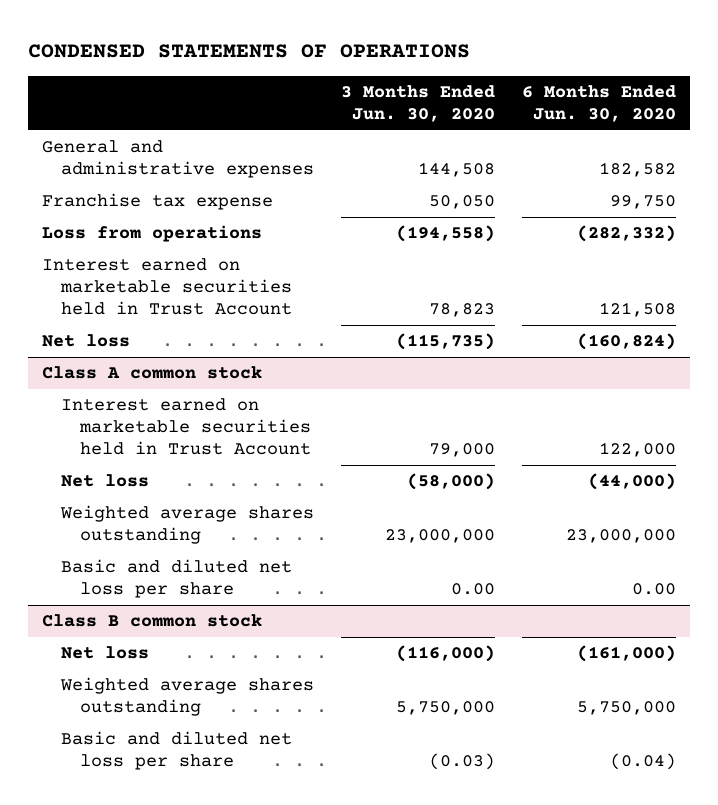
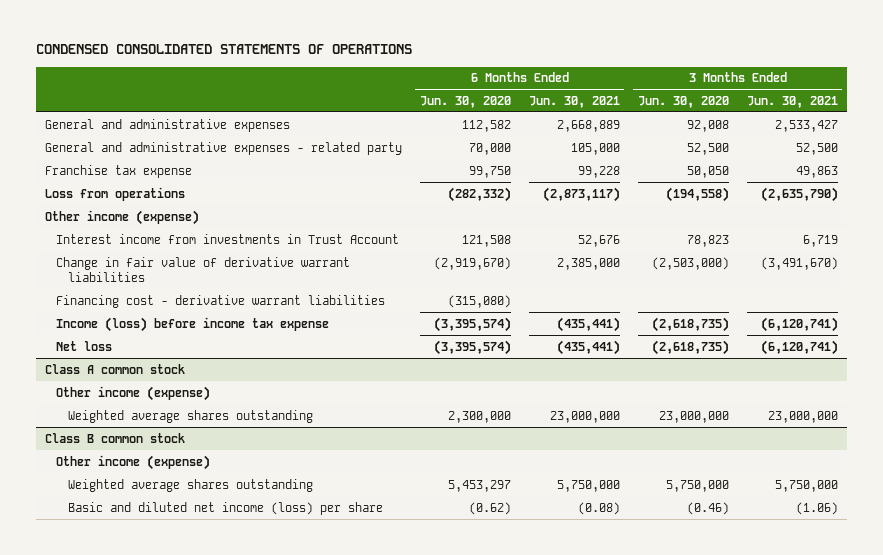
- CONDENSED STATEMENTS OF OPERATIONS
+ CONDENSED CONSOLIDATED STATEMENTS OF OPERATIONS
- | 3 Months Ended Jun. 30, 2020 | 6 Months Ended Jun. 30, 2020
+ | 6 Months Ended Jun. 30, 2020 | 6 Months Ended Jun. 30, 2021 | 3 Months Ended Jun. 30, 2020 | 3 Months Ended Jun. 30, 2021
- General and administrative expenses | 144,508 | 182,582
+ General and administrative expenses | 112,582 | 2,668,889 | 92,008 | 2,533,427
+ General and administrative expenses - related party | 70,000 | 105,000 | 52,500 | 52,500
- Interest earned on marketable securities held in Trust Account | 78,823 | 121,508
- Net loss | (115,735) | (160,824)
+ Other income (expense)
+ Interest income from investments in Trust Account | 121,508 | 52,676 | 78,823 | 6,719
+ Change in fair value of derivative warrant liabilities | (2,919,670) | 2,385,000 | (2,503,000) | (3,491,670)
+ Financing cost - derivative warrant liabilities | (315,080) | | |
+ Income (loss) before income tax expense | (3,395,574) | (435,441) | (2,618,735) | (6,120,741)
+ Net loss | (3,395,574) | (435,441) | (2,618,735) | (6,120,741)
@ Class A common stock
- Interest earned on marketable securities held in Trust Account | 79,000 | 122,000
- Net loss | (58,000) | (44,000)
- Weighted average shares outstanding | 23,000,000 | 23,000,000
- Basic and diluted net loss per share | 0.00 | 0.00
+ Other income (expense)
+ Weighted average shares outstanding | 2,300,000 | 23,000,000 | 23,000,000 | 23,000,000
@ Class B common stock
- Net loss | (116,000) | (161,000)
- Weighted average shares outstanding | 5,750,000 | 5,750,000
- Basic and diluted net loss per share | (0.03) | (0.04)
+ Other income (expense)
+ Weighted average shares outstanding | 5,453,297 | 5,750,000 | 5,750,000 | 5,750,000
+ Basic and diluted net income (loss) per share | (0.62) | (0.08) | (0.46) | (1.06)

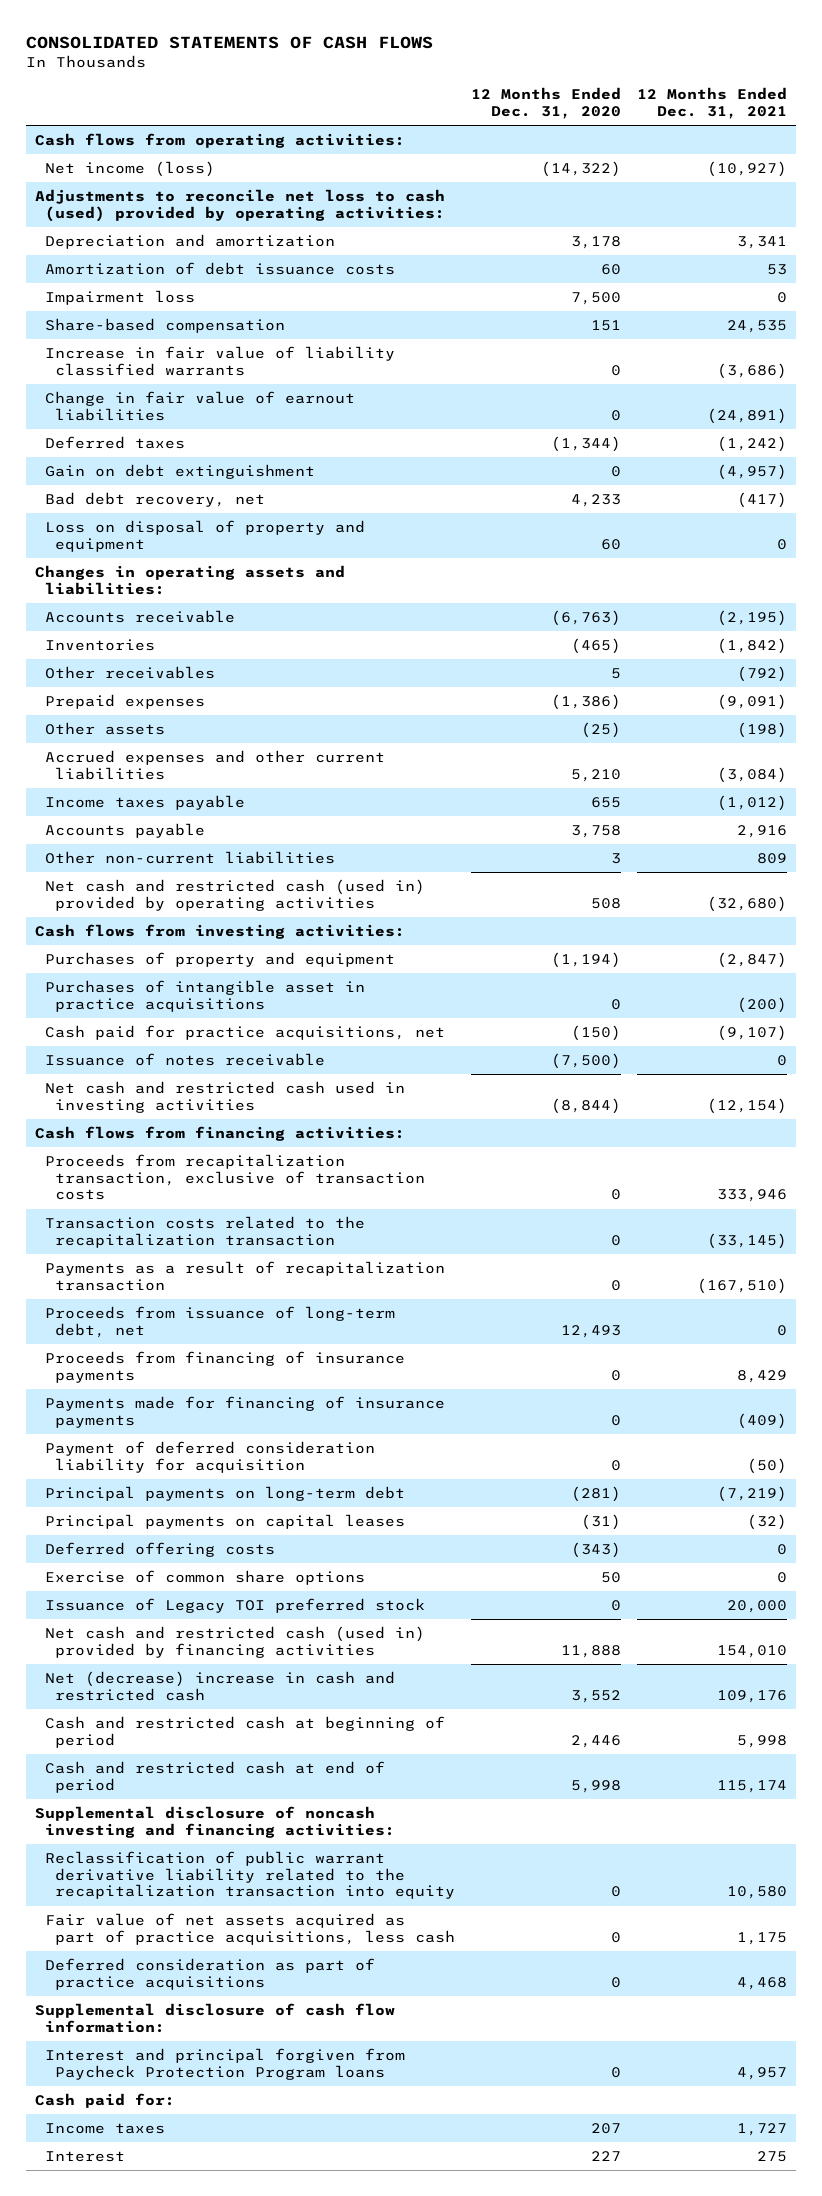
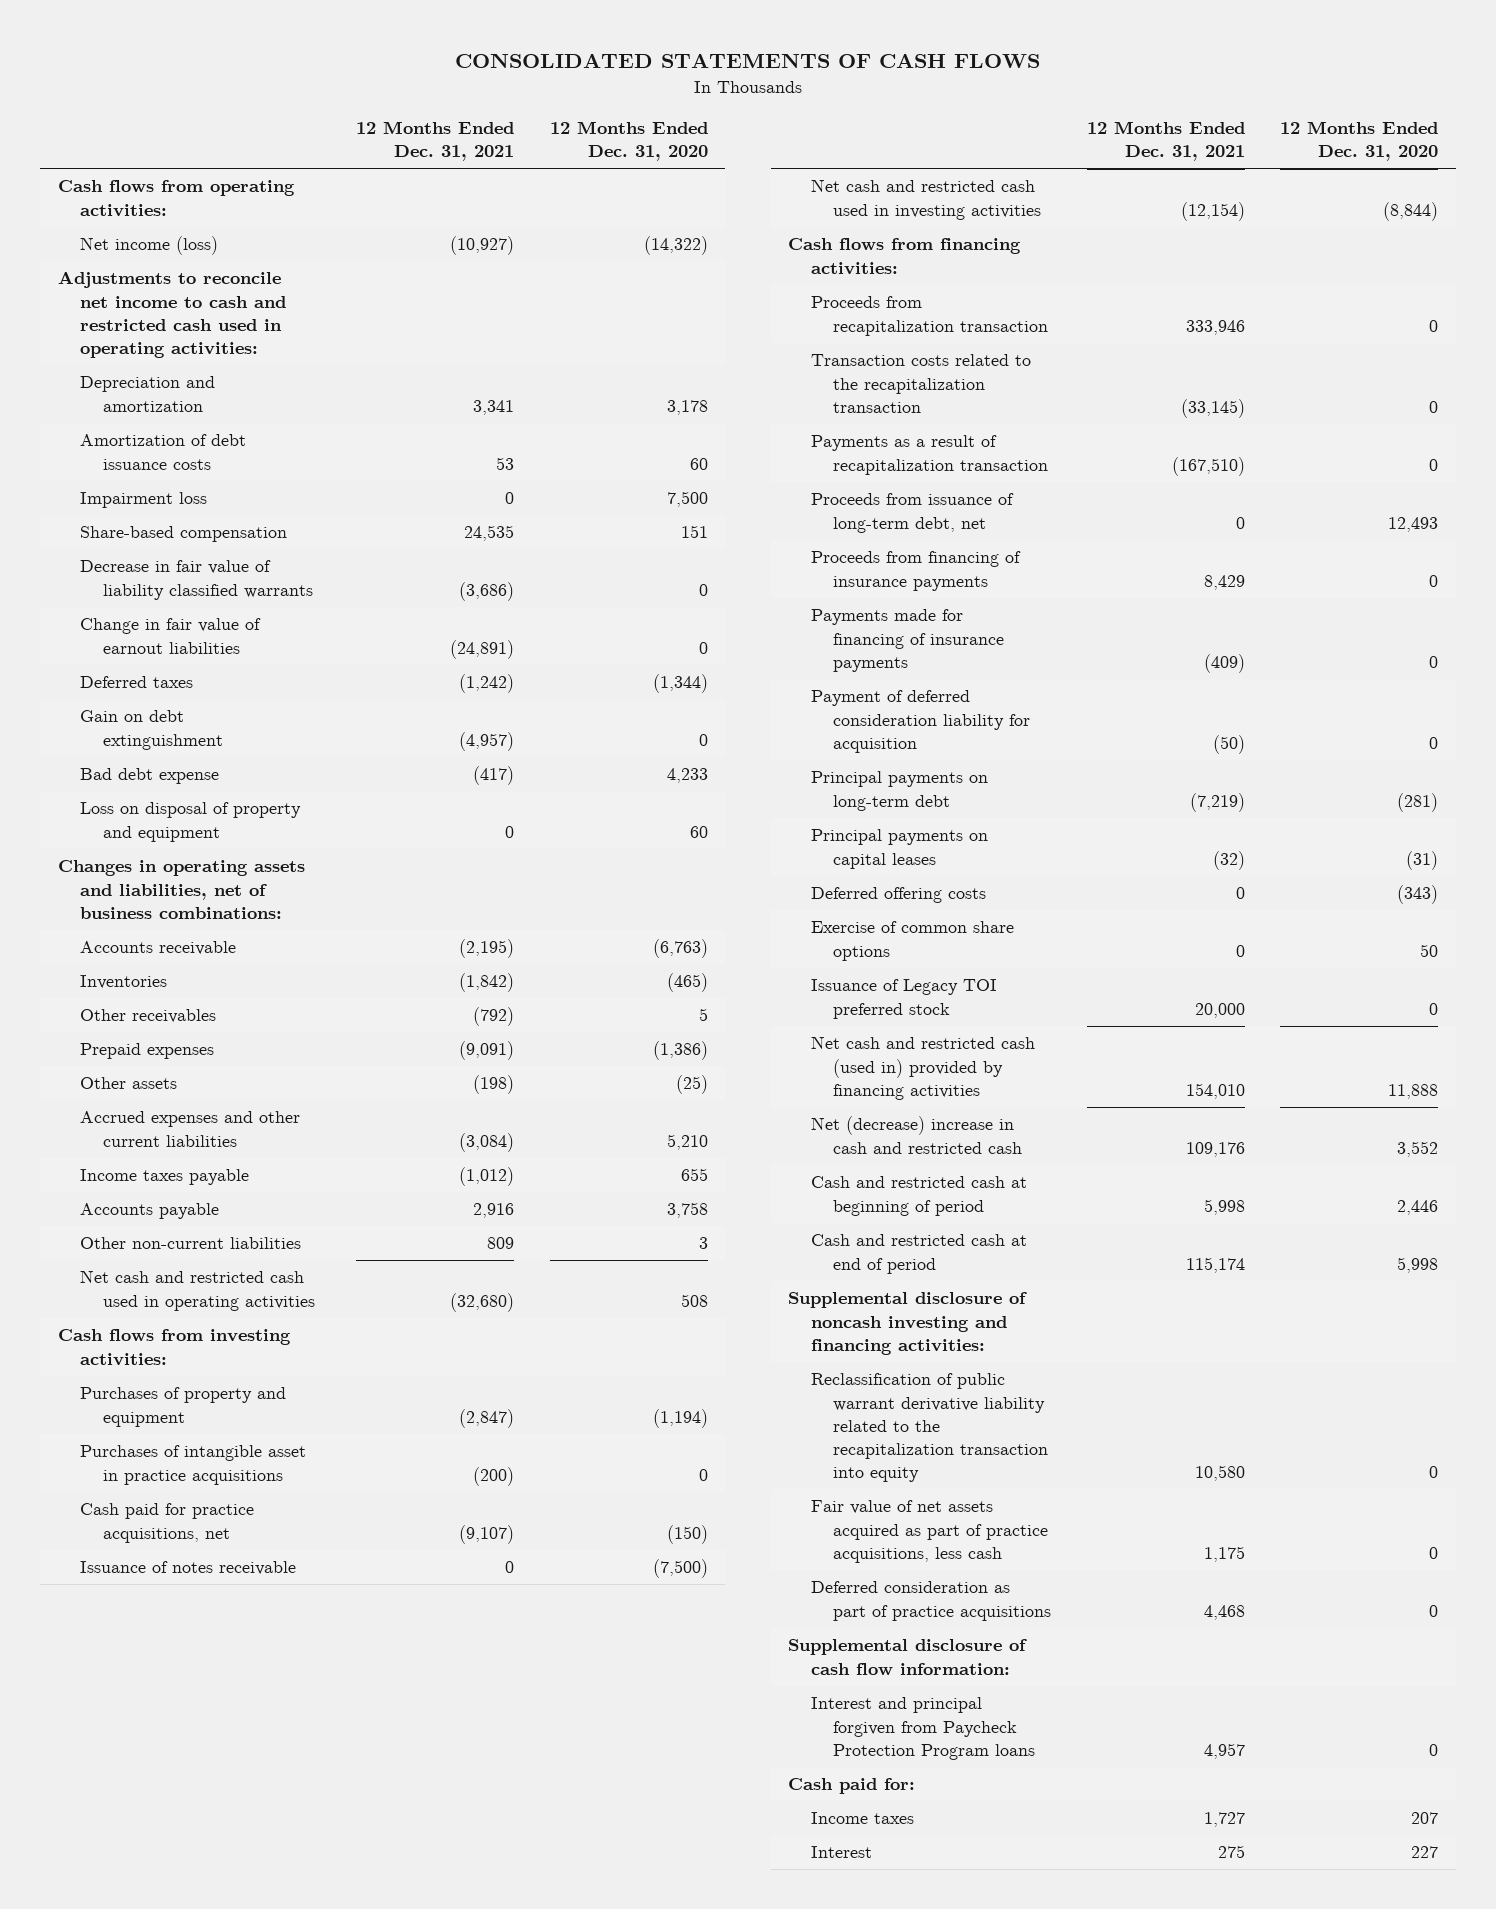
- | 12 Months Ended Dec. 31, 2020 | 12 Months Ended Dec. 31, 2021
+ | 12 Months Ended Dec. 31, 2021 | 12 Months Ended Dec. 31, 2020
- Adjustments to reconcile net loss to cash (used) provided by operating activities:
+ Adjustments to reconcile net income to cash and restricted cash used in operating activities:
- Increase in fair value of liability classified warrants | 0 | (3,686)
+ Decrease in fair value of liability classified warrants | (3,686) | 0
- Bad debt recovery, net | 4,233 | (417)
+ Bad debt expense | (417) | 4,233
- Changes in operating assets and liabilities:
+ Changes in operating assets and liabilities, net of business combinations:
- Net cash and restricted cash (used in) provided by operating activities | 508 | (32,680)
+ Net cash and restricted cash used in operating activities | (32,680) | 508
- Proceeds from recapitalization transaction, exclusive of transaction costs | 0 | 333,946
+ Proceeds from recapitalization transaction | 333,946 | 0

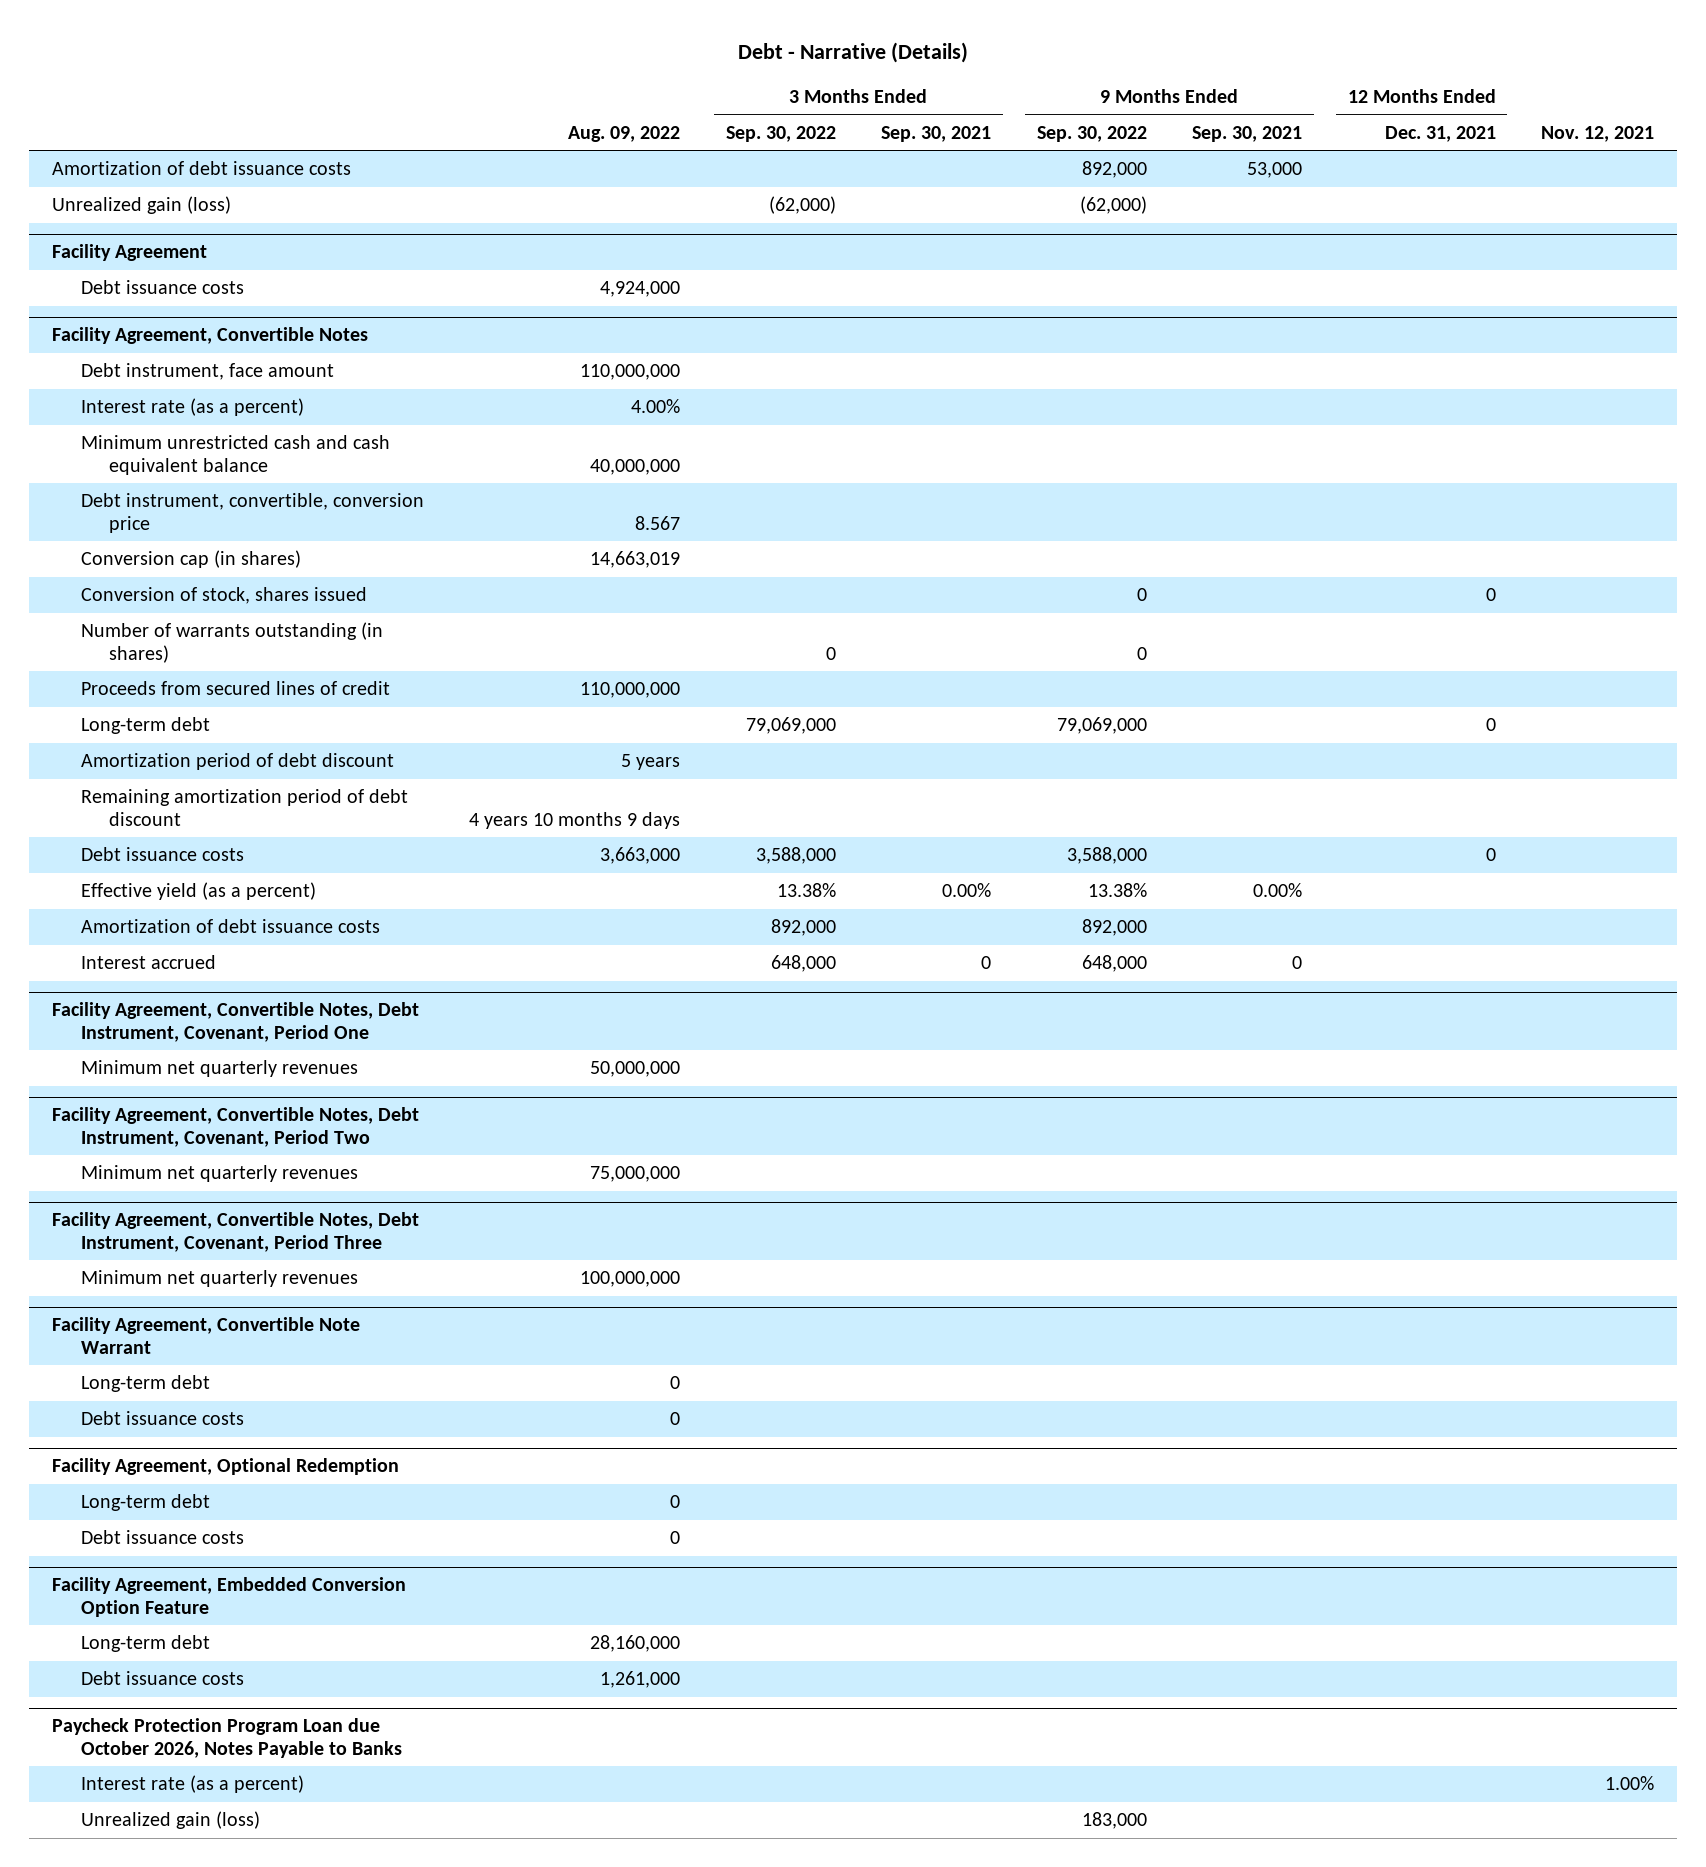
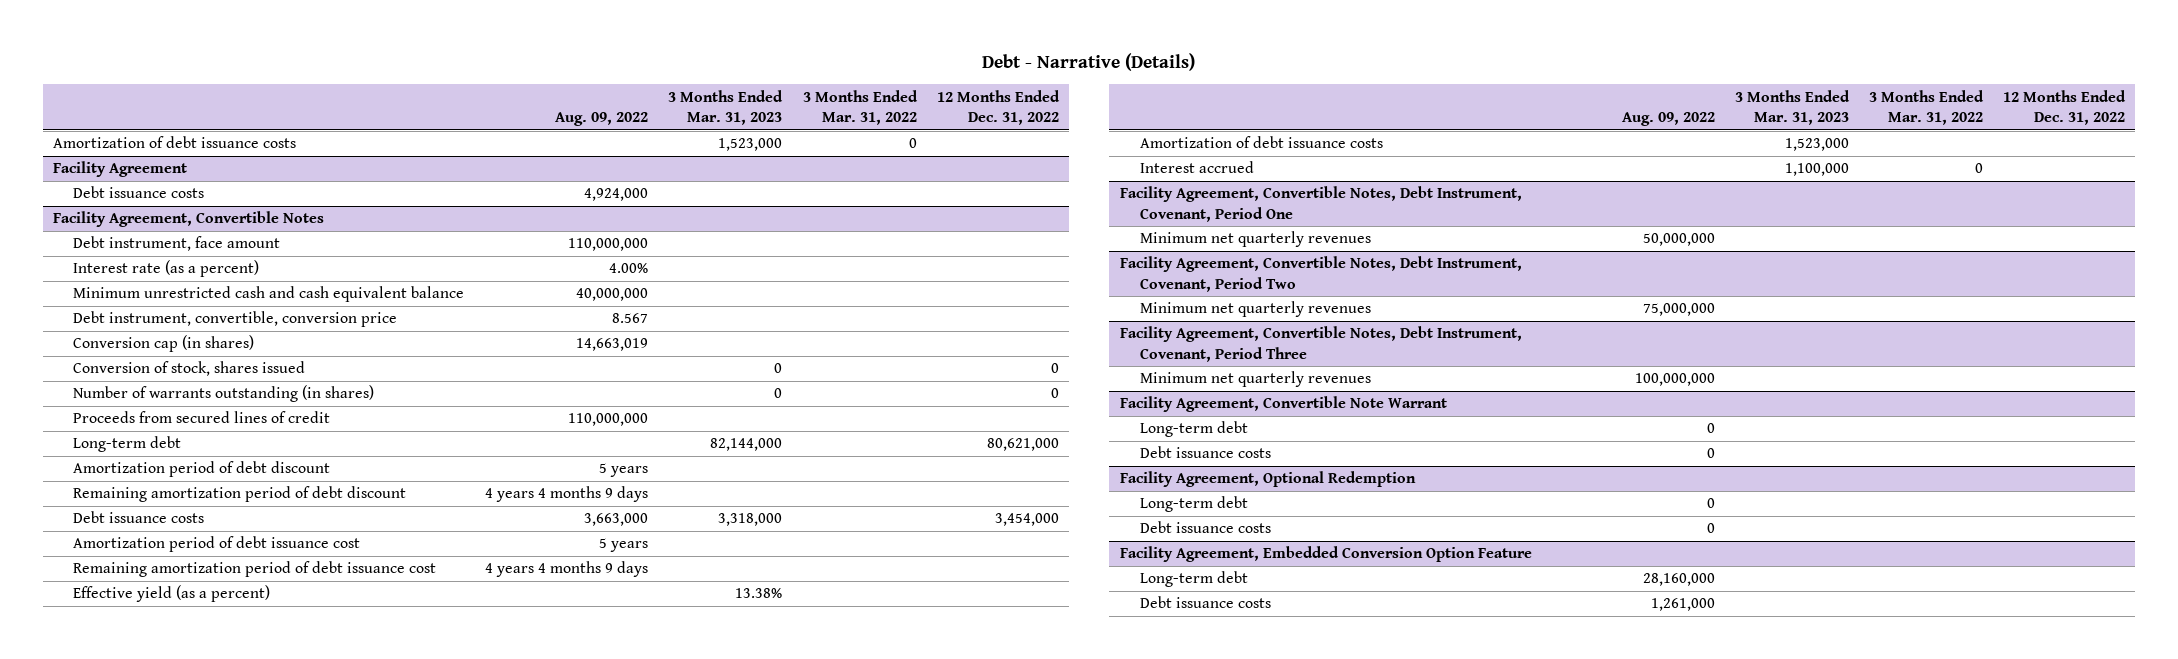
- | Aug. 09, 2022 | 3 Months Ended Sep. 30, 2022 | 3 Months Ended Sep. 30, 2021 | 9 Months Ended Sep. 30, 2022 | 9 Months Ended Sep. 30, 2021 | 12 Months Ended Dec. 31, 2021 | Nov. 12, 2021
+ | Aug. 09, 2022 | 3 Months Ended Mar. 31, 2023 | 3 Months Ended Mar. 31, 2022 | 12 Months Ended Dec. 31, 2022
- Unrealized gain (loss) | | (62,000) | | (62,000) | | |
@ Facility Agreement, Convertible Notes
- Remaining amortization period of debt discount | 4 years 10 months 9 days | | | | | |
+ Remaining amortization period of debt discount | 4 years 4 months 9 days | | |
+ Amortization period of debt issuance cost | 5 years | | |
+ Remaining amortization period of debt issuance cost | 4 years 4 months 9 days | | |
- Paycheck Protection Program Loan due October 2026, Notes Payable to Banks
- Interest rate (as a percent) | | | | | | | 1.00%
- Unrealized gain (loss) | | | | 183,000 | | |

